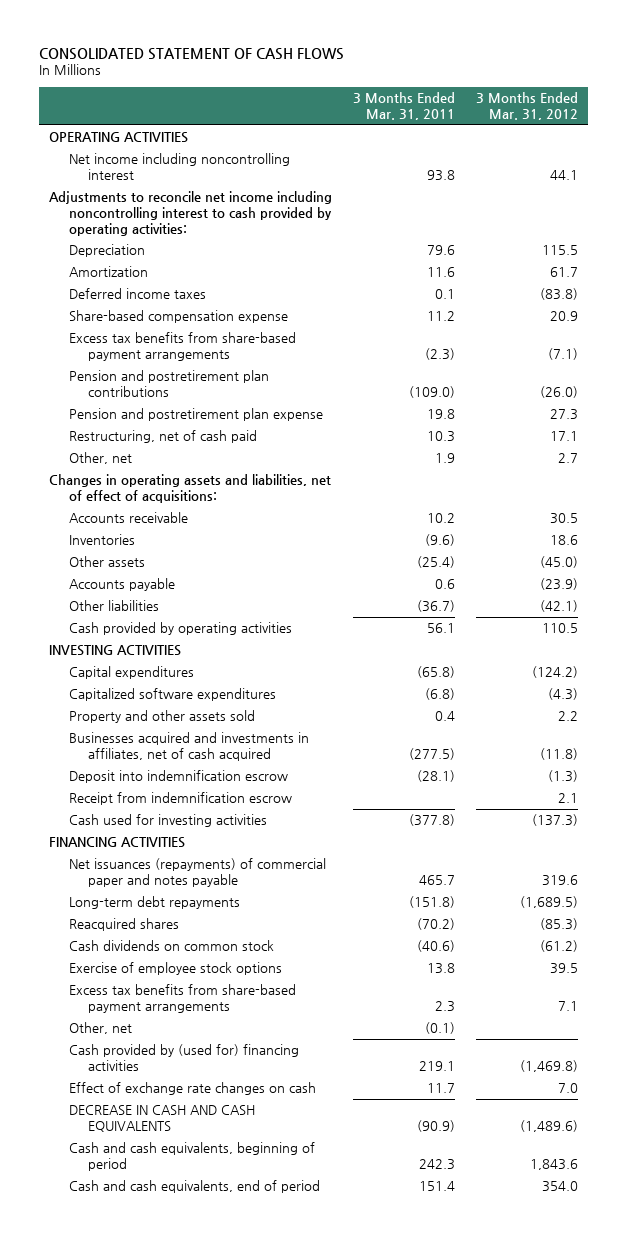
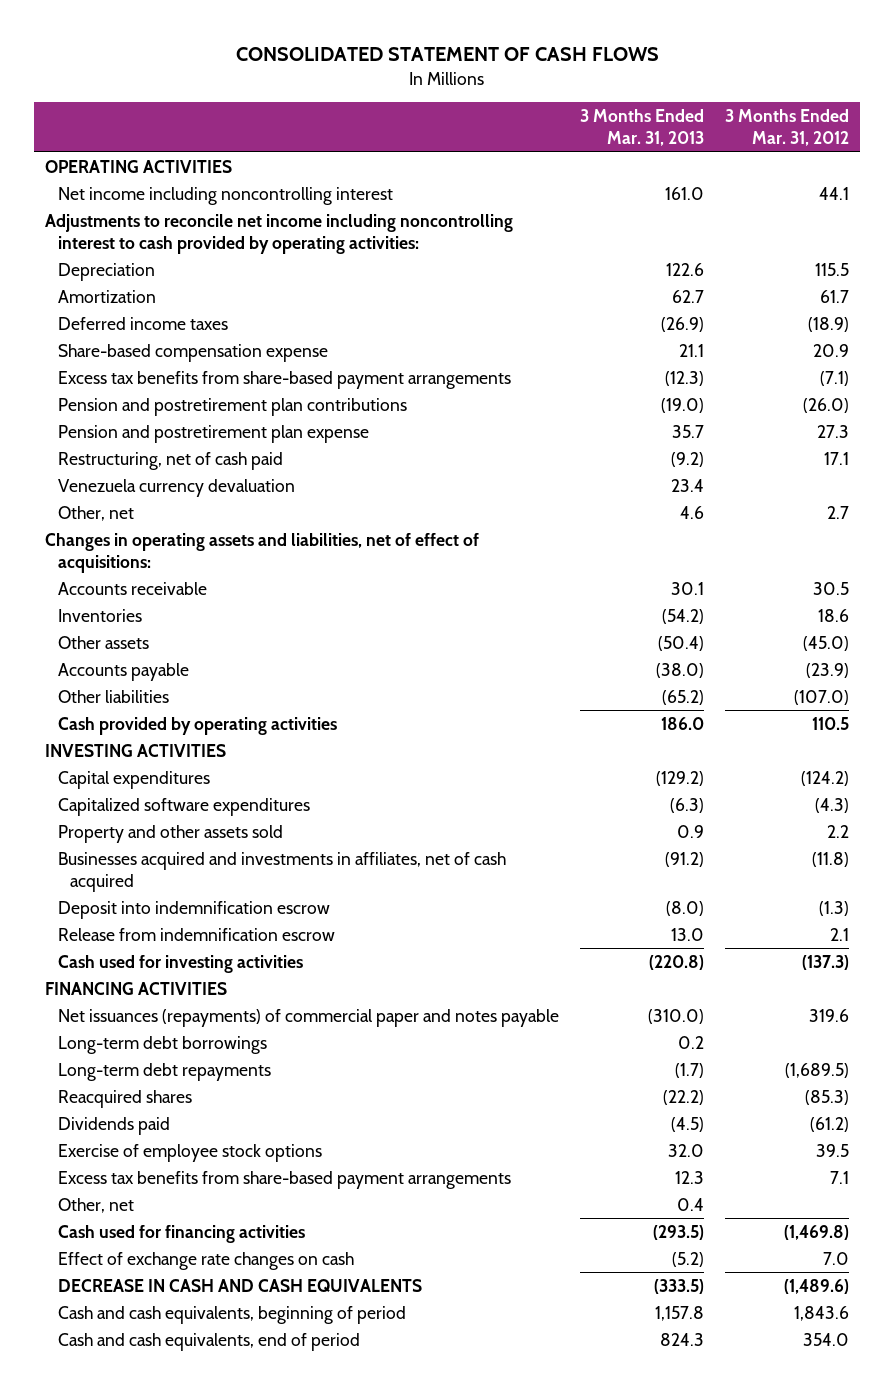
- | 3 Months Ended Mar. 31, 2011 | 3 Months Ended Mar. 31, 2012
+ | 3 Months Ended Mar. 31, 2013 | 3 Months Ended Mar. 31, 2012
- Deferred income taxes | 0.1 | (83.8)
+ Deferred income taxes | (26.9) | (18.9)
+ Venezuela currency devaluation | 23.4 |
- Other liabilities | (36.7) | (42.1)
+ Other liabilities | (65.2) | (107.0)
- Receipt from indemnification escrow | | 2.1
+ Release from indemnification escrow | 13.0 | 2.1
+ Long-term debt borrowings | 0.2 |
- Cash dividends on common stock | (40.6) | (61.2)
+ Dividends paid | (4.5) | (61.2)
- Cash provided by (used for) financing activities | 219.1 | (1,469.8)
+ Cash used for financing activities | (293.5) | (1,469.8)

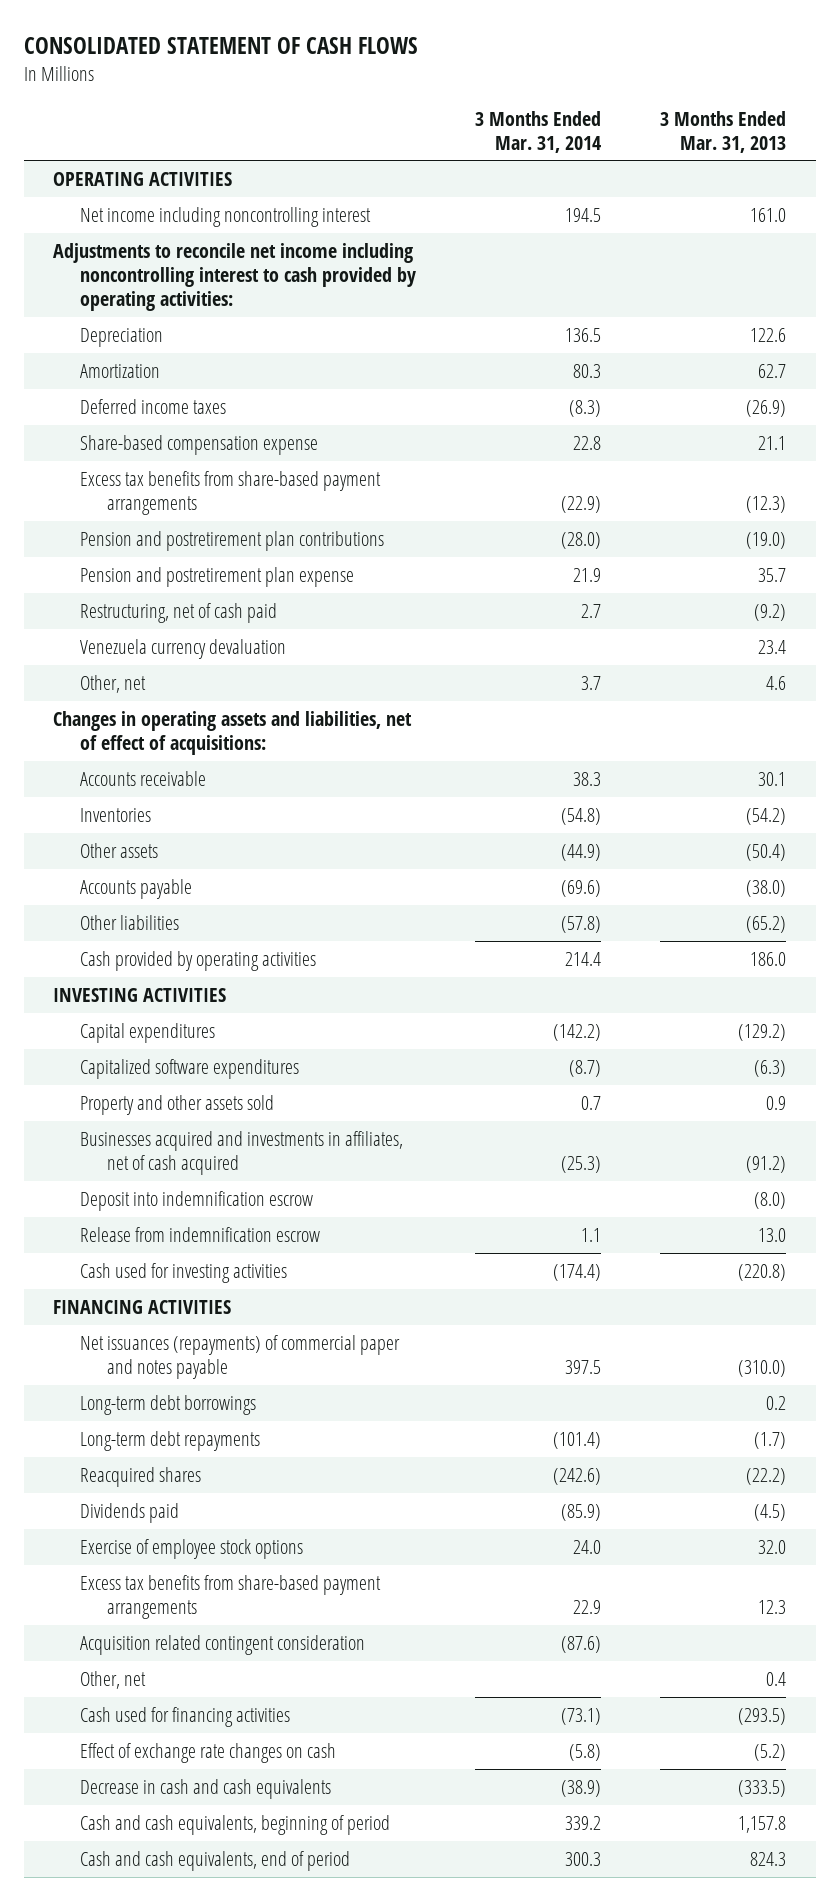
- | 3 Months Ended Mar. 31, 2013 | 3 Months Ended Mar. 31, 2012
+ | 3 Months Ended Mar. 31, 2014 | 3 Months Ended Mar. 31, 2013
+ Acquisition related contingent consideration | (87.6) |
- DECREASE IN CASH AND CASH EQUIVALENTS | (333.5) | (1,489.6)
+ Decrease in cash and cash equivalents | (38.9) | (333.5)

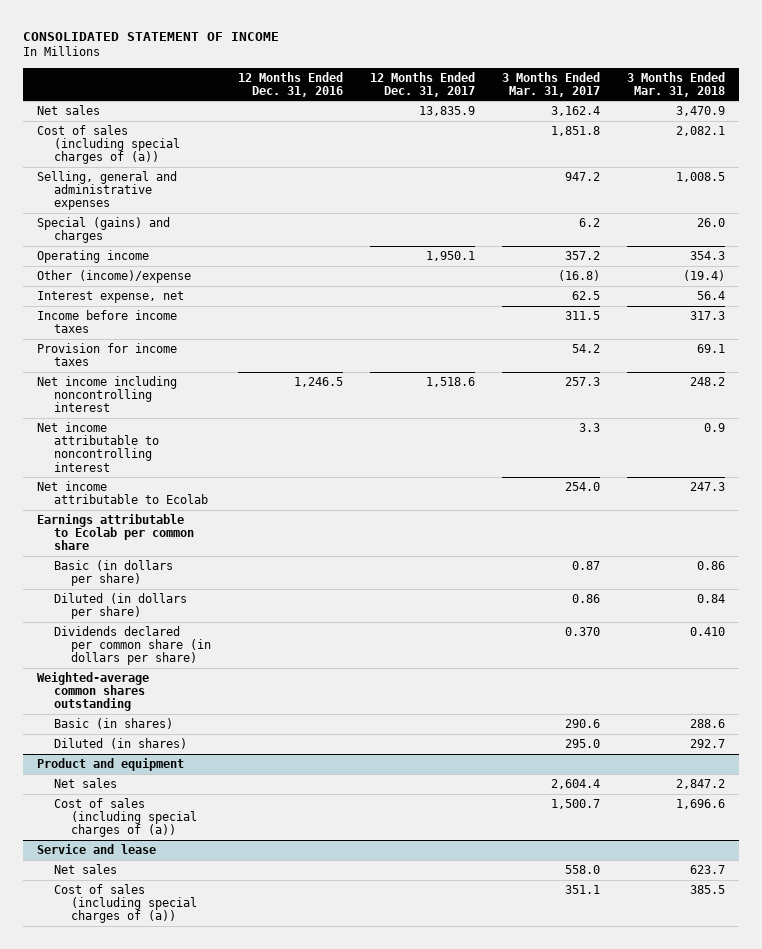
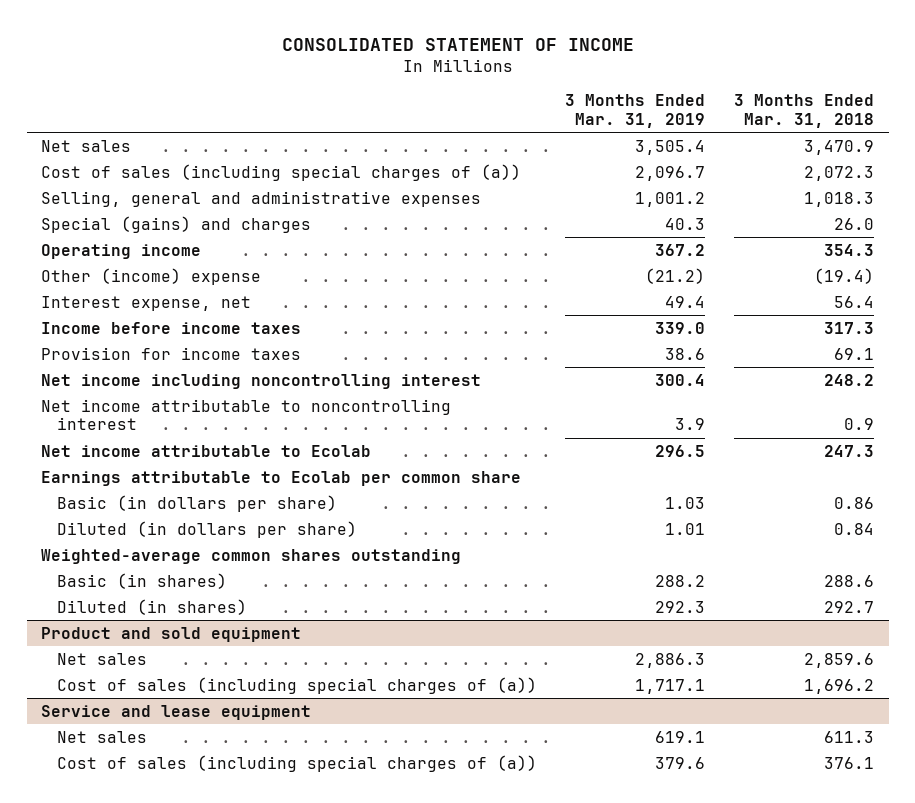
- | 12 Months Ended Dec. 31, 2016 | 12 Months Ended Dec. 31, 2017 | 3 Months Ended Mar. 31, 2017 | 3 Months Ended Mar. 31, 2018
+ | 3 Months Ended Mar. 31, 2019 | 3 Months Ended Mar. 31, 2018
- Cost of sales (including special charges of (a)) | | | 1,851.8 | 2,082.1
- Selling, general and administrative expenses | | | 947.2 | 1,008.5
+ Cost of sales (including special charges of (a)) | 2,096.7 | 2,072.3
+ Selling, general and administrative expenses | 1,001.2 | 1,018.3
- Other (income)/expense | | | (16.8) | (19.4)
+ Other (income) expense | (21.2) | (19.4)
- Dividends declared per common share (in dollars per share) | | | 0.370 | 0.410
- Product and equipment
- Net sales | | | 2,604.4 | 2,847.2
- Cost of sales (including special charges of (a)) | | | 1,500.7 | 1,696.6
- Service and lease
- Net sales | | | 558.0 | 623.7
- Cost of sales (including special charges of (a)) | | | 351.1 | 385.5
+ Product and sold equipment
+ Net sales | 2,886.3 | 2,859.6
+ Cost of sales (including special charges of (a)) | 1,717.1 | 1,696.2
+ Service and lease equipment
+ Net sales | 619.1 | 611.3
+ Cost of sales (including special charges of (a)) | 379.6 | 376.1

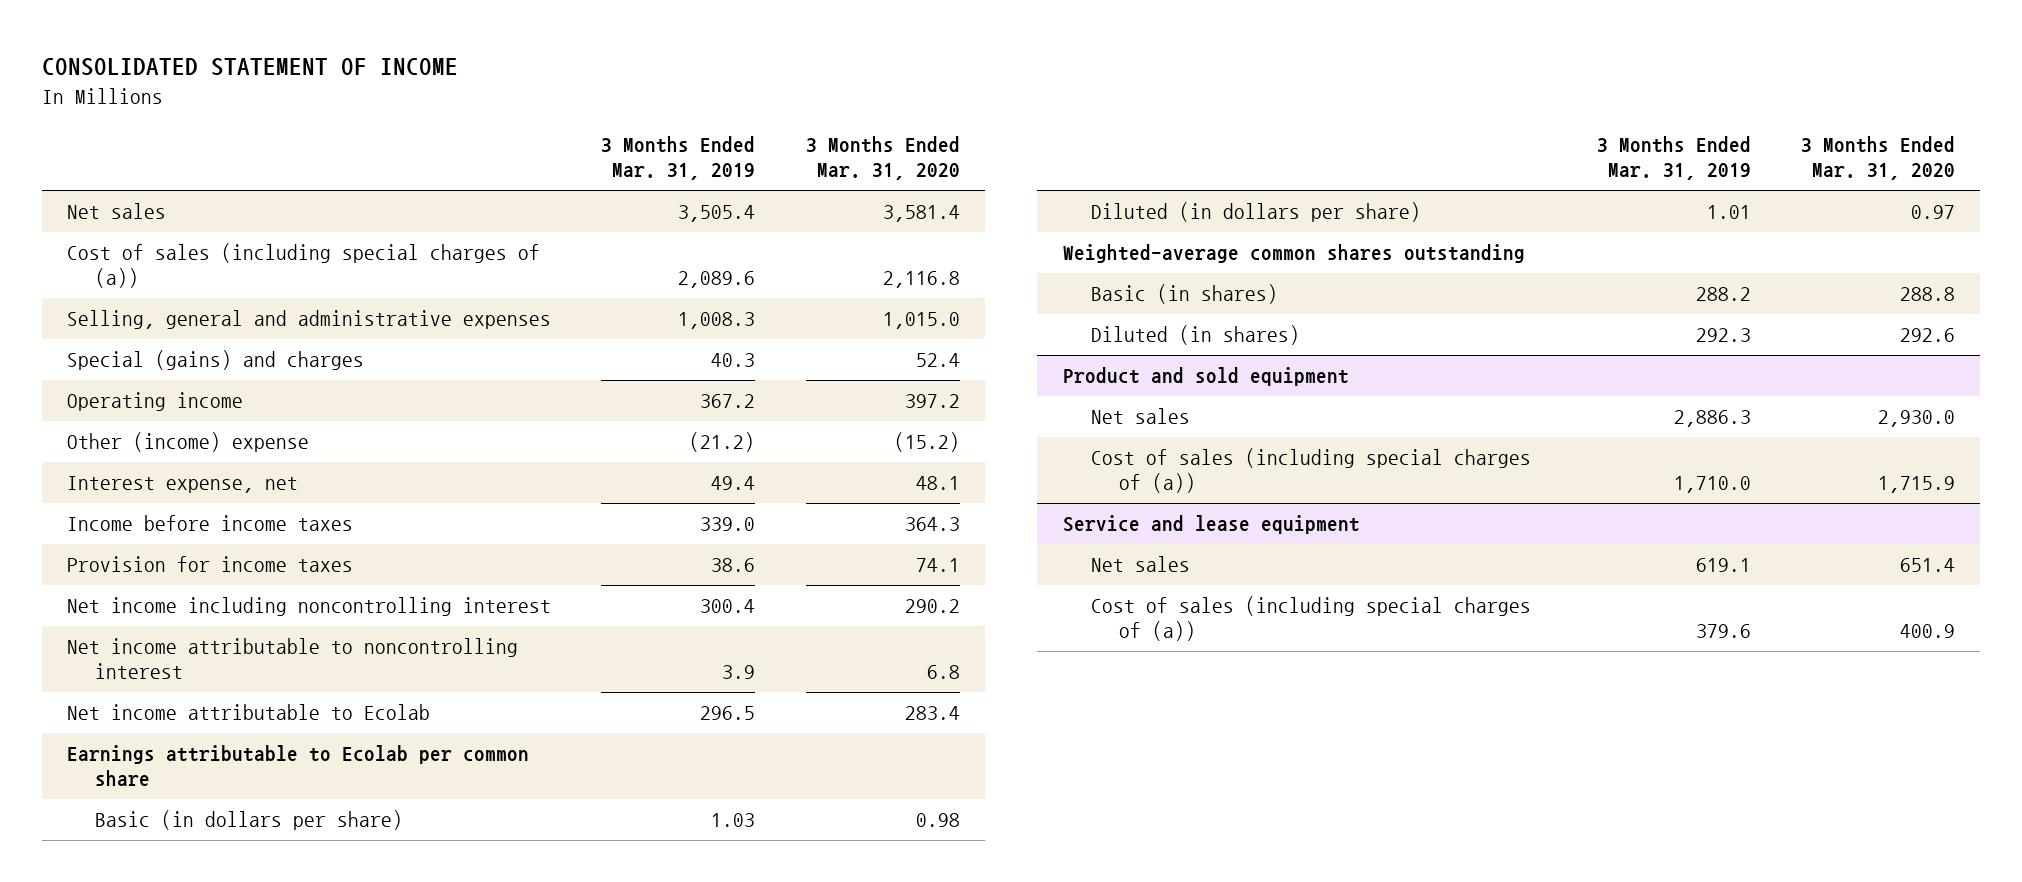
- | 3 Months Ended Mar. 31, 2019 | 3 Months Ended Mar. 31, 2018
+ | 3 Months Ended Mar. 31, 2019 | 3 Months Ended Mar. 31, 2020
- Cost of sales (including special charges of (a)) | 2,096.7 | 2,072.3
- Selling, general and administrative expenses | 1,001.2 | 1,018.3
+ Cost of sales (including special charges of (a)) | 2,089.6 | 2,116.8
+ Selling, general and administrative expenses | 1,008.3 | 1,015.0
@ Product and sold equipment
- Cost of sales (including special charges of (a)) | 1,717.1 | 1,696.2
+ Cost of sales (including special charges of (a)) | 1,710.0 | 1,715.9

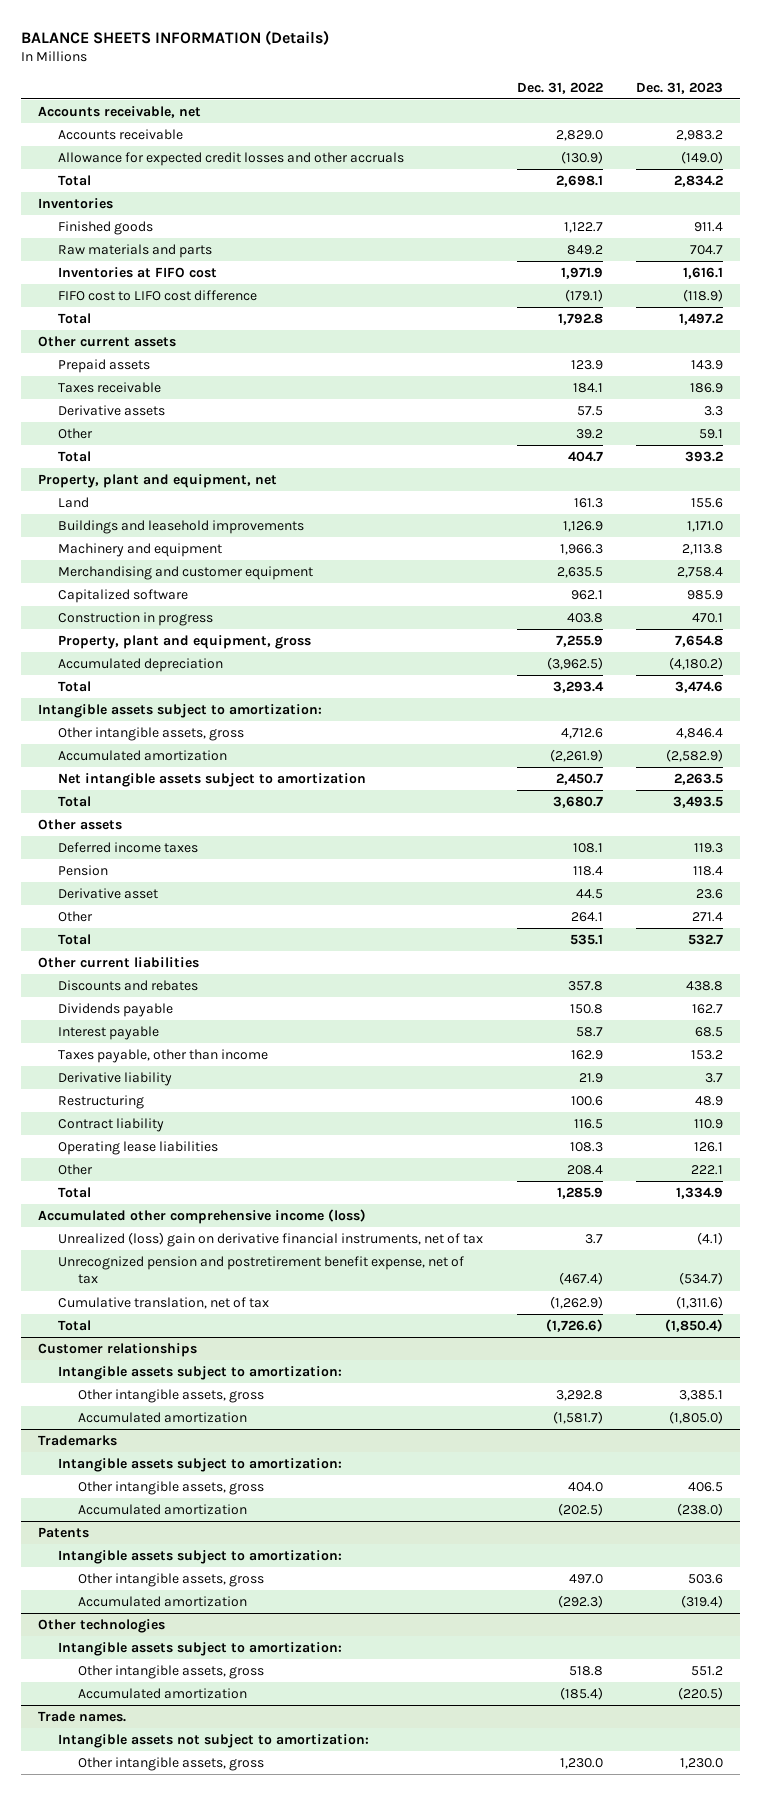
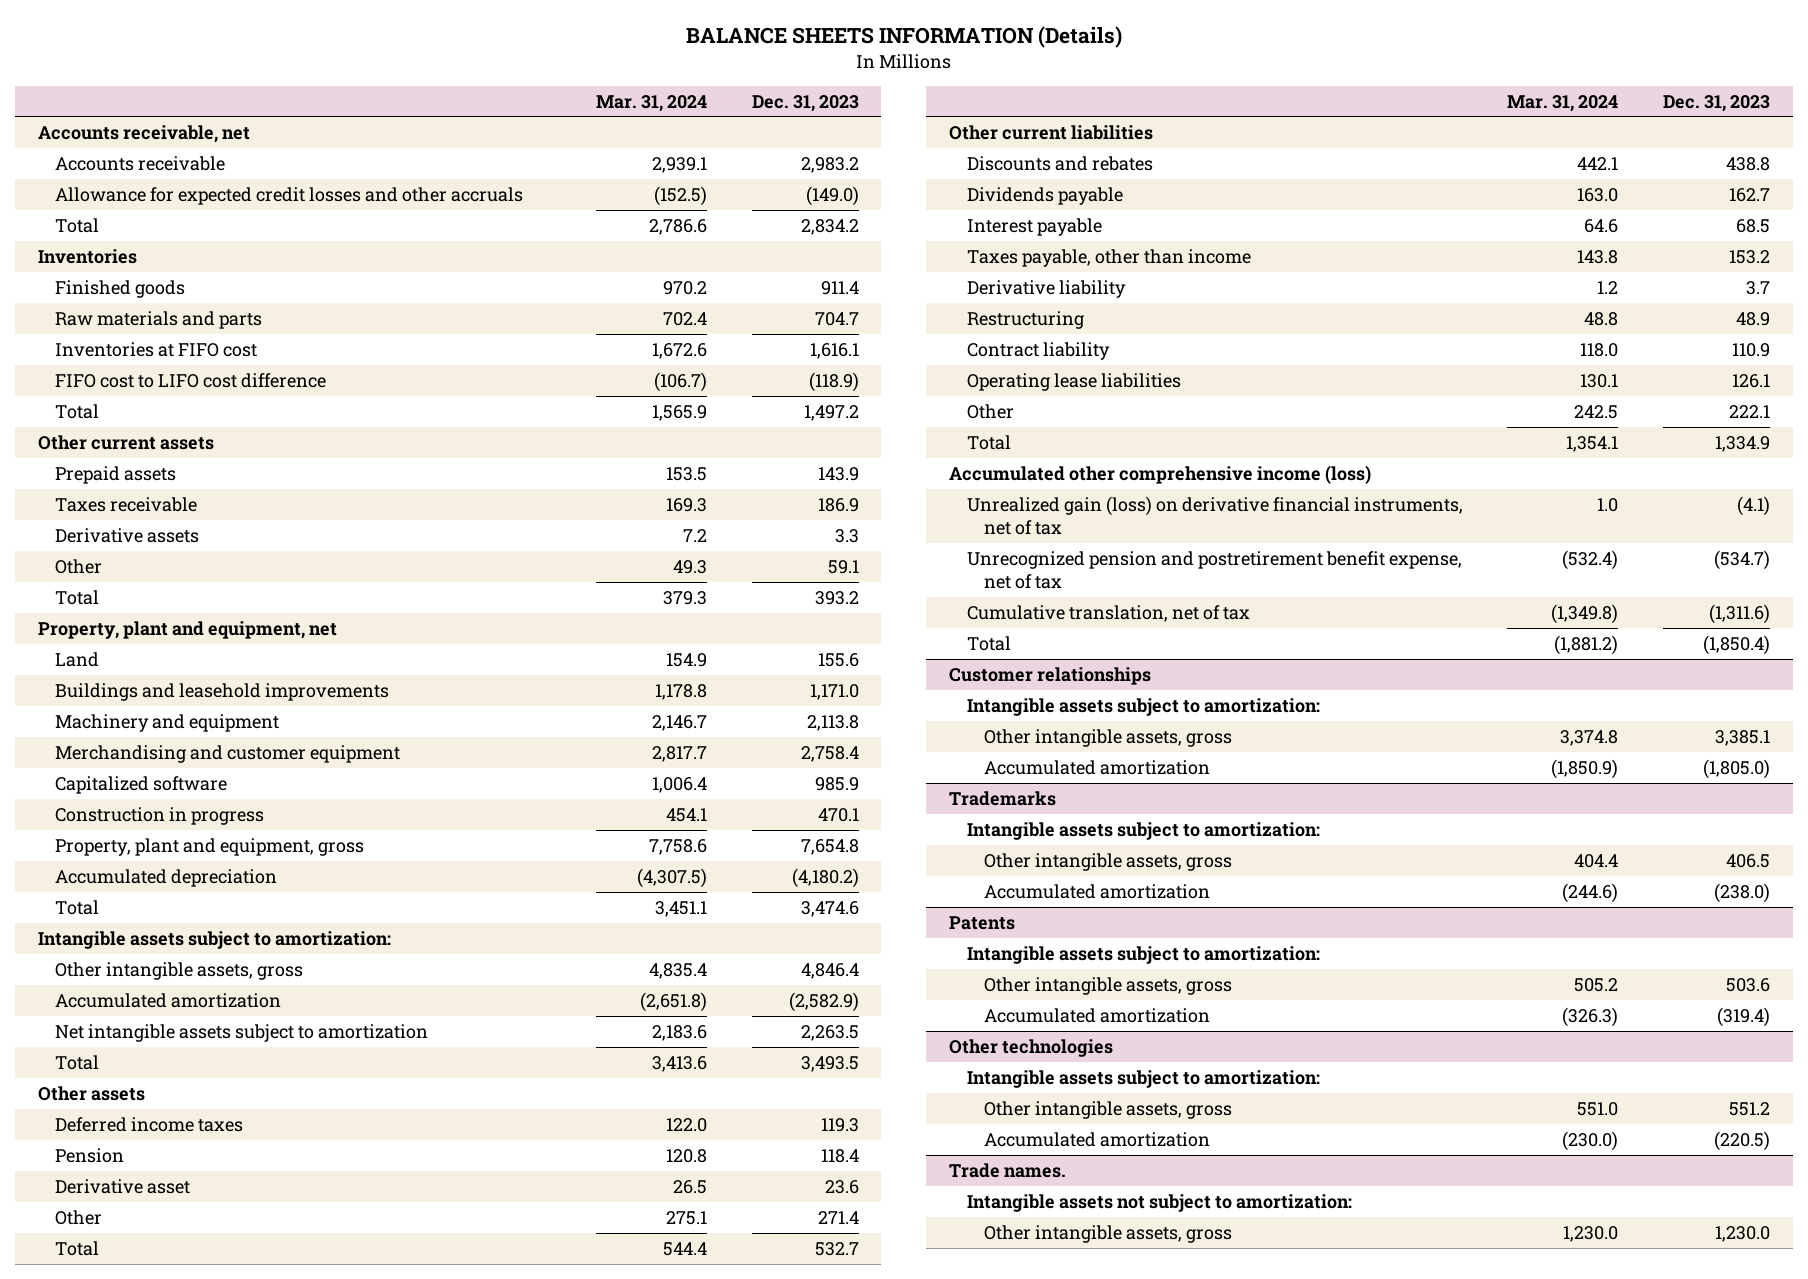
- | Dec. 31, 2022 | Dec. 31, 2023
+ | Mar. 31, 2024 | Dec. 31, 2023
- Unrealized (loss) gain on derivative financial instruments, net of tax | 3.7 | (4.1)
+ Unrealized gain (loss) on derivative financial instruments, net of tax | 1.0 | (4.1)

